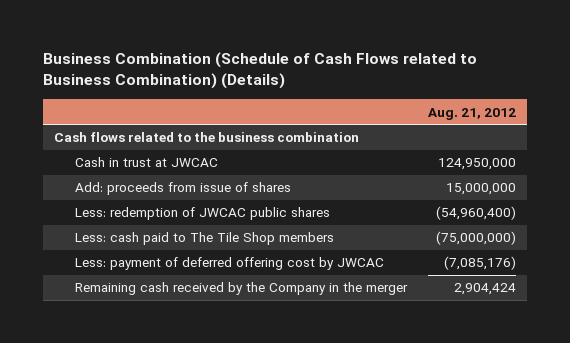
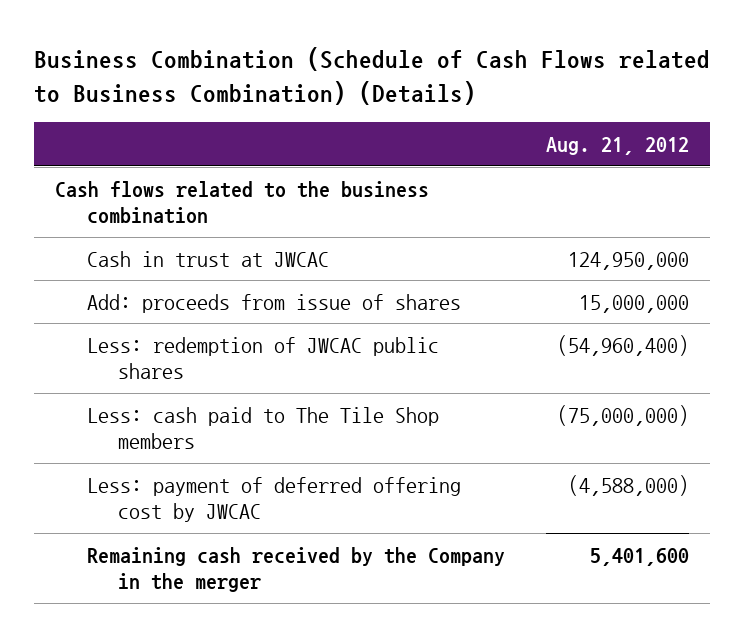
- Less: payment of deferred offering cost by JWCAC | (7,085,176)
- Remaining cash received by the Company in the merger | 2,904,424
+ Less: payment of deferred offering cost by JWCAC | (4,588,000)
+ Remaining cash received by the Company in the merger | 5,401,600

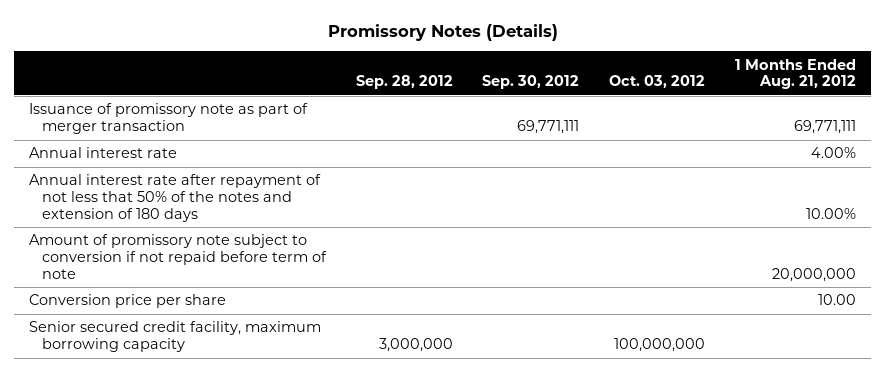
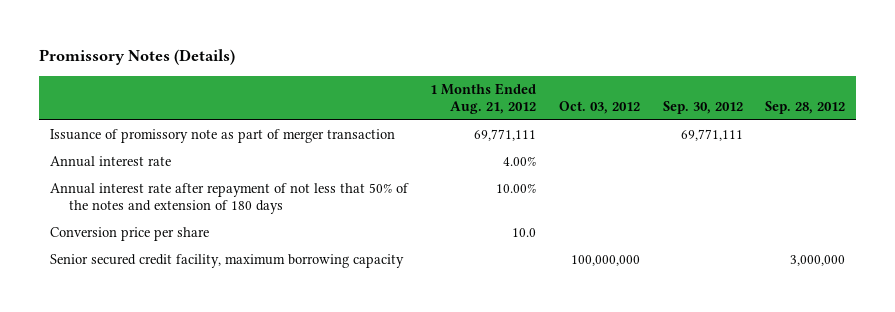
- | Sep. 28, 2012 | Sep. 30, 2012 | Oct. 03, 2012 | 1 Months Ended Aug. 21, 2012
+ | 1 Months Ended Aug. 21, 2012 | Oct. 03, 2012 | Sep. 30, 2012 | Sep. 28, 2012
- Amount of promissory note subject to conversion if not repaid before term of note | | | | 20,000,000
- Conversion price per share | | | | 10.00
+ Conversion price per share | 10.0 | | |

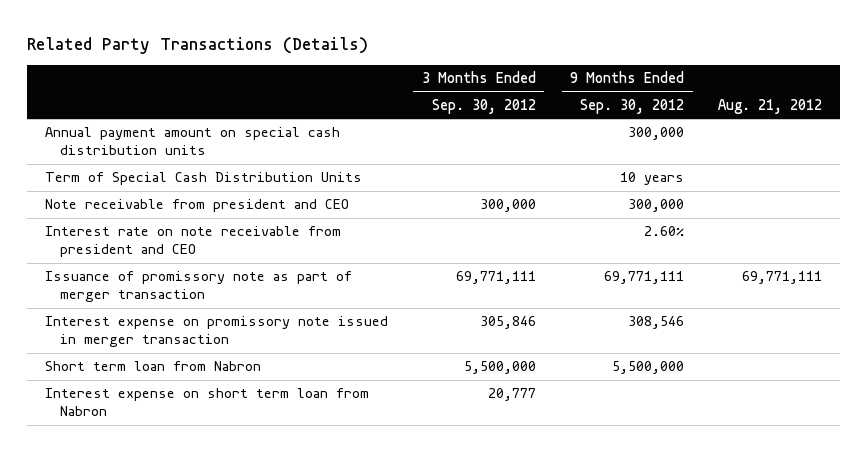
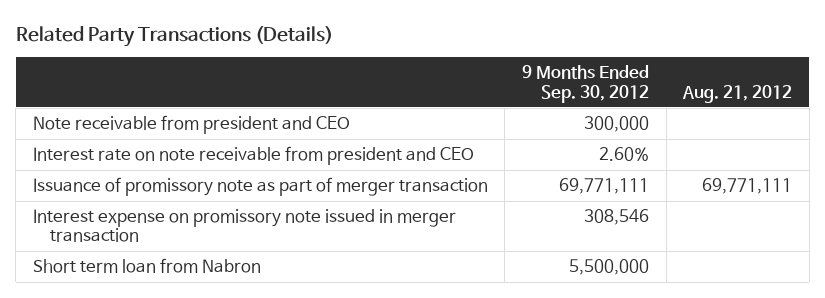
- | 3 Months Ended Sep. 30, 2012 | 9 Months Ended Sep. 30, 2012 | Aug. 21, 2012
+ | 9 Months Ended Sep. 30, 2012 | Aug. 21, 2012
- Annual payment amount on special cash distribution units | | 300,000 |
- Term of Special Cash Distribution Units | | 10 years |
- Interest expense on short term loan from Nabron | 20,777 | |

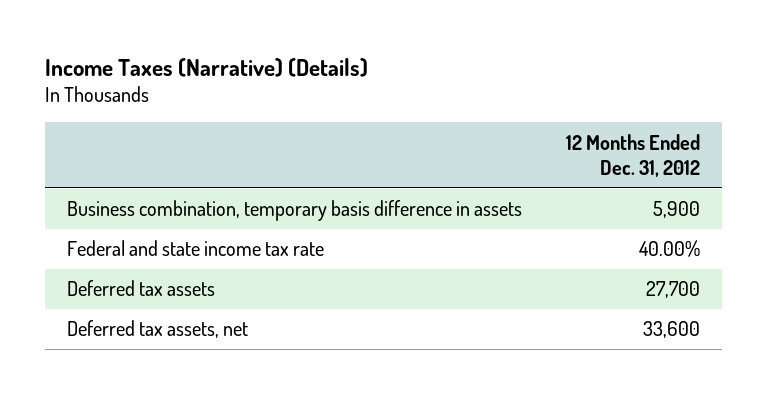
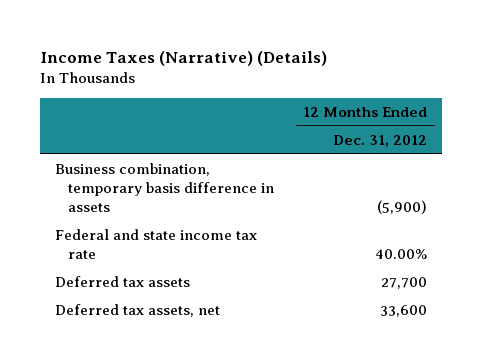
- Business combination, temporary basis difference in assets | 5,900
+ Business combination, temporary basis difference in assets | (5,900)

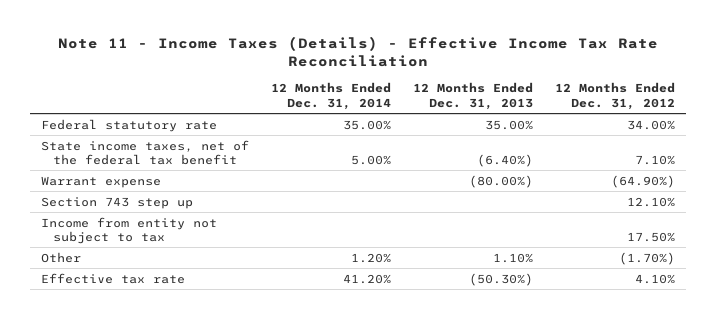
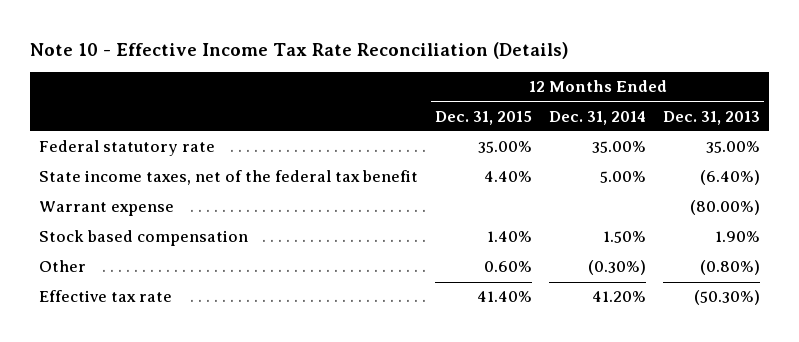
- Note 11 - Income Taxes (Details) - Effective Income Tax Rate Reconciliation
+ Note 10 - Effective Income Tax Rate Reconciliation (Details)
- | 12 Months Ended Dec. 31, 2014 | 12 Months Ended Dec. 31, 2013 | 12 Months Ended Dec. 31, 2012
+ | 12 Months Ended Dec. 31, 2015 | 12 Months Ended Dec. 31, 2014 | 12 Months Ended Dec. 31, 2013
- Section 743 step up | | | 12.10%
- Income from entity not subject to tax | | | 17.50%
- Other | 1.20% | 1.10% | (1.70%)
+ Stock based compensation | 1.40% | 1.50% | 1.90%
+ Other | 0.60% | (0.30%) | (0.80%)

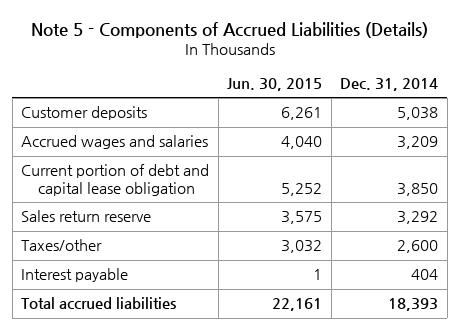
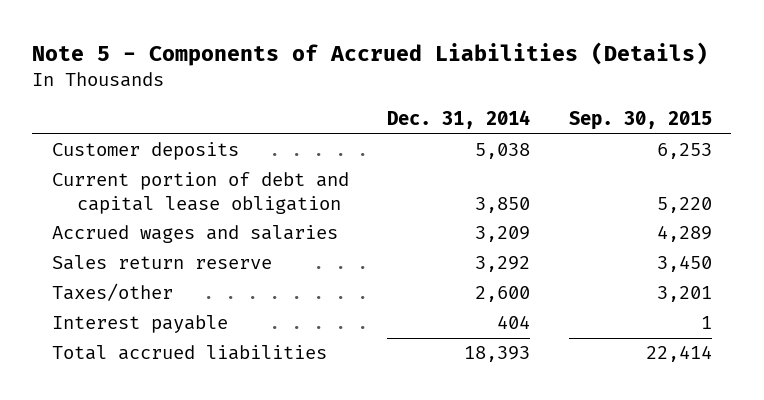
- | Jun. 30, 2015 | Dec. 31, 2014
+ | Dec. 31, 2014 | Sep. 30, 2015
moved down: Accrued wages and salaries | 3,209 | 4,289

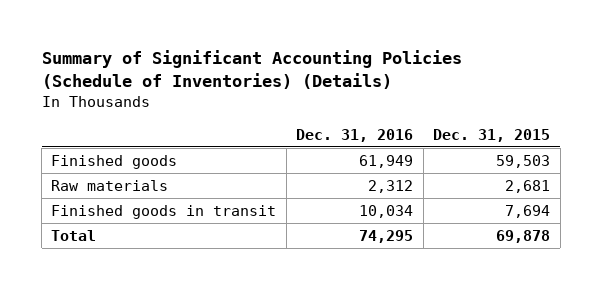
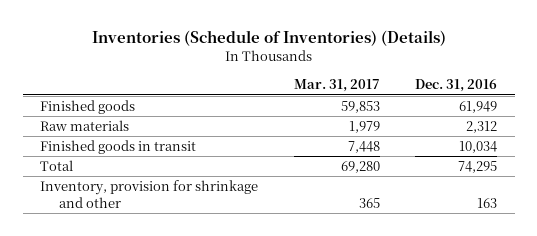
- Summary of Significant Accounting Policies (Schedule of Inventories) (Details)
+ Inventories (Schedule of Inventories) (Details)
- | Dec. 31, 2016 | Dec. 31, 2015
+ | Mar. 31, 2017 | Dec. 31, 2016
+ Inventory, provision for shrinkage and other | 365 | 163

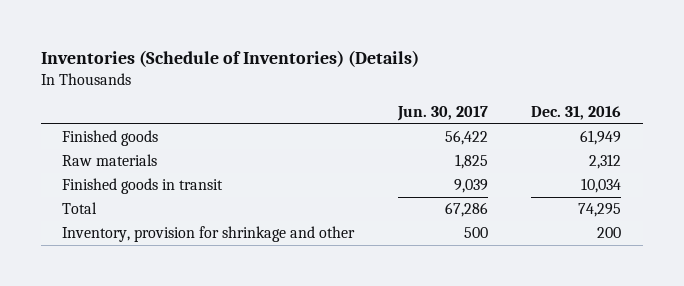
- | Mar. 31, 2017 | Dec. 31, 2016
+ | Jun. 30, 2017 | Dec. 31, 2016
- Inventory, provision for shrinkage and other | 365 | 163
+ Inventory, provision for shrinkage and other | 500 | 200

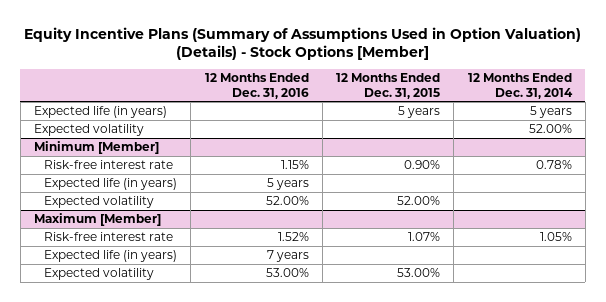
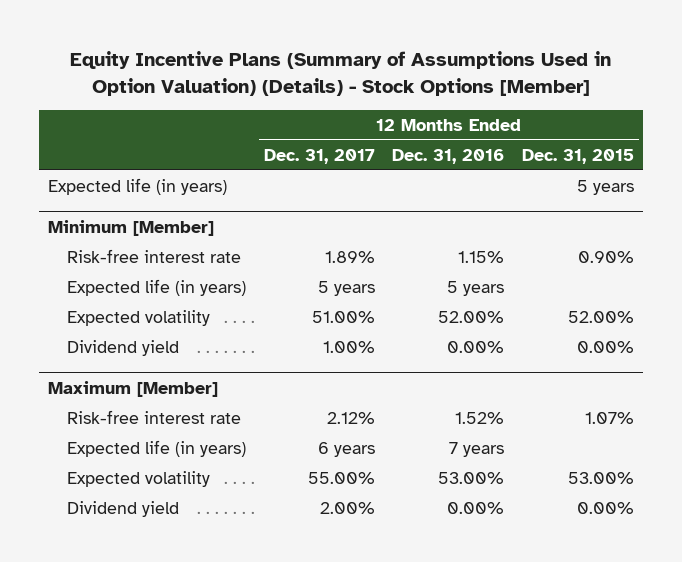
- | 12 Months Ended Dec. 31, 2016 | 12 Months Ended Dec. 31, 2015 | 12 Months Ended Dec. 31, 2014
+ | 12 Months Ended Dec. 31, 2017 | 12 Months Ended Dec. 31, 2016 | 12 Months Ended Dec. 31, 2015
- Expected volatility | | | 52.00%
@ Minimum [Member]
+ Dividend yield | 1.00% | 0.00% | 0.00%
@ Maximum [Member]
+ Dividend yield | 2.00% | 0.00% | 0.00%

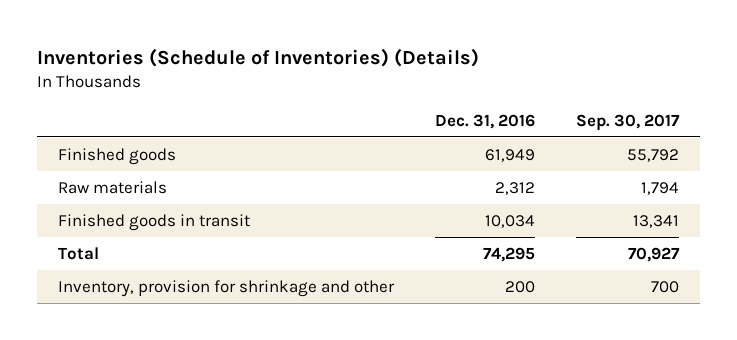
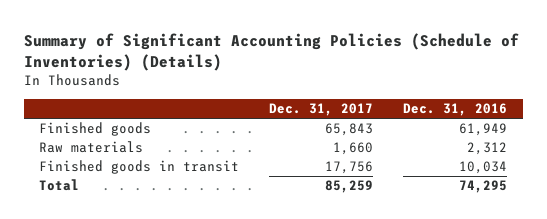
- Inventories (Schedule of Inventories) (Details)
+ Summary of Significant Accounting Policies (Schedule of Inventories) (Details)
- | Dec. 31, 2016 | Sep. 30, 2017
+ | Dec. 31, 2017 | Dec. 31, 2016
- Inventory, provision for shrinkage and other | 200 | 700

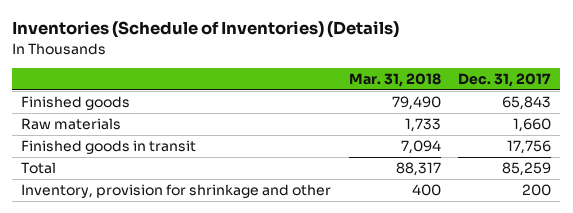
- Summary of Significant Accounting Policies (Schedule of Inventories) (Details)
+ Inventories (Schedule of Inventories) (Details)
- | Dec. 31, 2017 | Dec. 31, 2016
+ | Mar. 31, 2018 | Dec. 31, 2017
+ Inventory, provision for shrinkage and other | 400 | 200

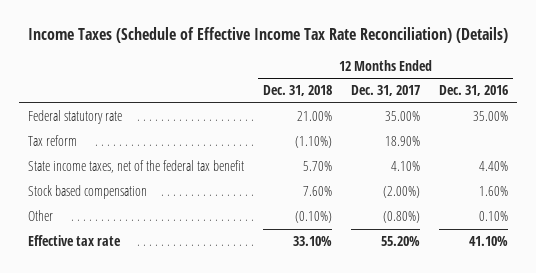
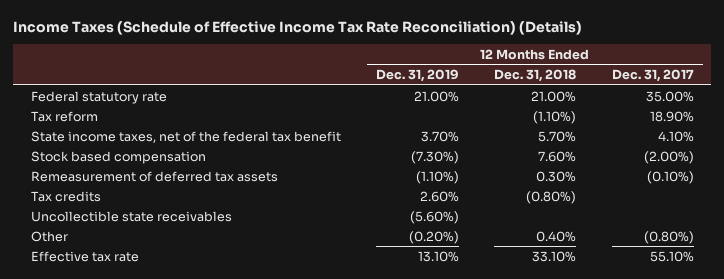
- | 12 Months Ended Dec. 31, 2018 | 12 Months Ended Dec. 31, 2017 | 12 Months Ended Dec. 31, 2016
+ | 12 Months Ended Dec. 31, 2019 | 12 Months Ended Dec. 31, 2018 | 12 Months Ended Dec. 31, 2017
- Other | (0.10%) | (0.80%) | 0.10%
- Effective tax rate | 33.10% | 55.20% | 41.10%
+ Remeasurement of deferred tax assets | (1.10%) | 0.30% | (0.10%)
+ Tax credits | 2.60% | (0.80%) |
+ Uncollectible state receivables | (5.60%) | |
+ Other | (0.20%) | 0.40% | (0.80%)
+ Effective tax rate | 13.10% | 33.10% | 55.10%

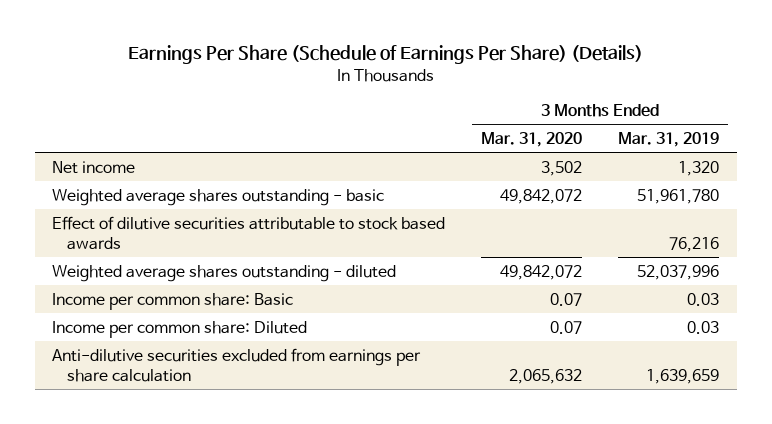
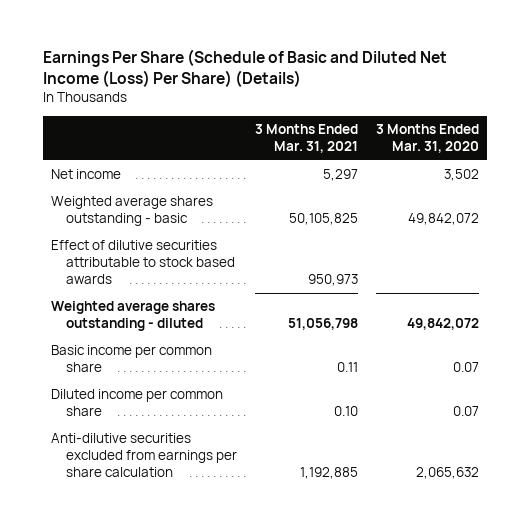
- Earnings Per Share (Schedule of Earnings Per Share) (Details)
+ Earnings Per Share (Schedule of Basic and Diluted Net Income (Loss) Per Share) (Details)
- | 3 Months Ended Mar. 31, 2020 | 3 Months Ended Mar. 31, 2019
+ | 3 Months Ended Mar. 31, 2021 | 3 Months Ended Mar. 31, 2020
- Income per common share: Basic | 0.07 | 0.03
- Income per common share: Diluted | 0.07 | 0.03
+ Basic income per common share | 0.11 | 0.07
+ Diluted income per common share | 0.10 | 0.07

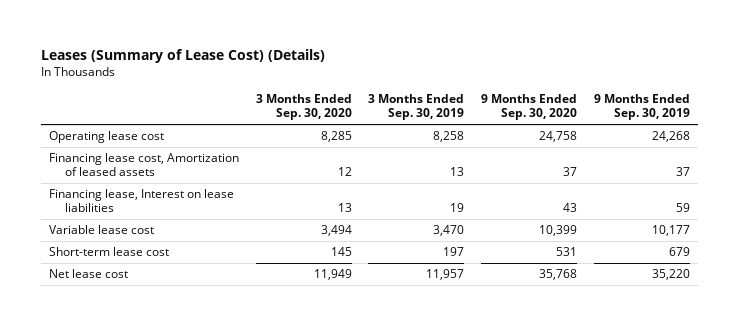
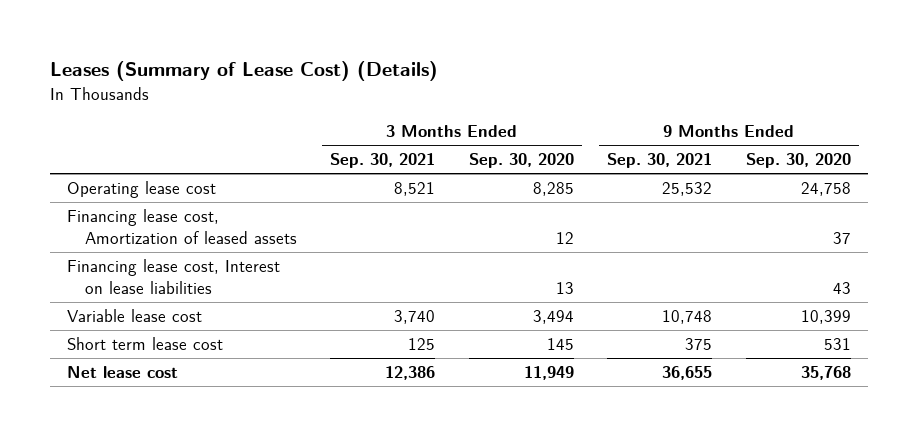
- | 3 Months Ended Sep. 30, 2020 | 3 Months Ended Sep. 30, 2019 | 9 Months Ended Sep. 30, 2020 | 9 Months Ended Sep. 30, 2019
+ | 3 Months Ended Sep. 30, 2021 | 3 Months Ended Sep. 30, 2020 | 9 Months Ended Sep. 30, 2021 | 9 Months Ended Sep. 30, 2020
- Financing lease, Interest on lease liabilities | 13 | 19 | 43 | 59
+ Financing lease cost, Interest on lease liabilities | | 13 | | 43
- Short-term lease cost | 145 | 197 | 531 | 679
+ Short term lease cost | 125 | 145 | 375 | 531

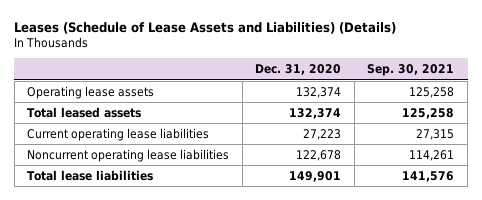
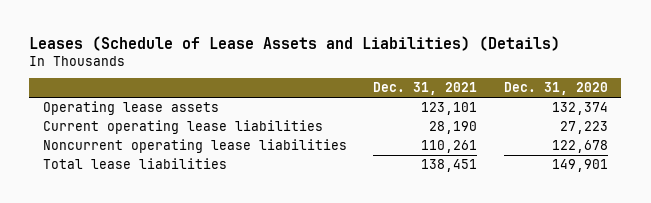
- | Dec. 31, 2020 | Sep. 30, 2021
+ | Dec. 31, 2021 | Dec. 31, 2020
- Total leased assets | 132,374 | 125,258

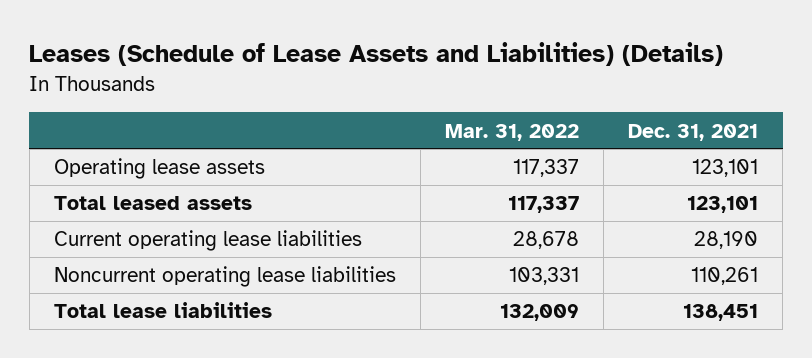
- | Dec. 31, 2021 | Dec. 31, 2020
+ | Mar. 31, 2022 | Dec. 31, 2021
+ Total leased assets | 117,337 | 123,101

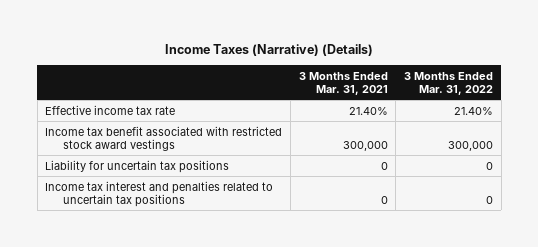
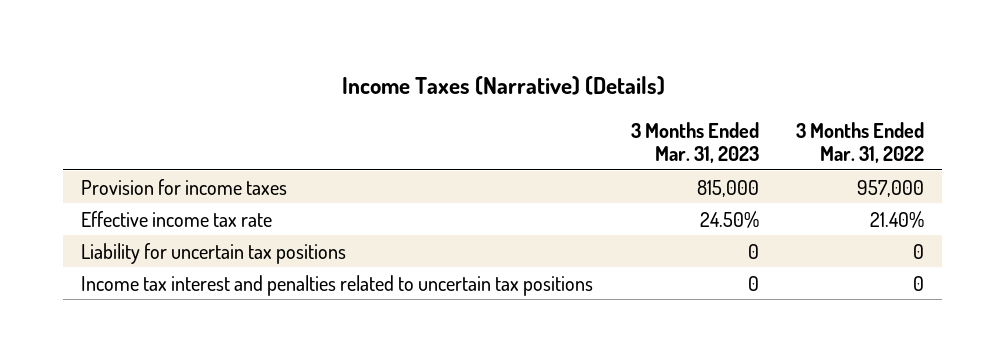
- | 3 Months Ended Mar. 31, 2021 | 3 Months Ended Mar. 31, 2022
+ | 3 Months Ended Mar. 31, 2023 | 3 Months Ended Mar. 31, 2022
+ Provision for income taxes | 815,000 | 957,000
- Income tax benefit associated with restricted stock award vestings | 300,000 | 300,000

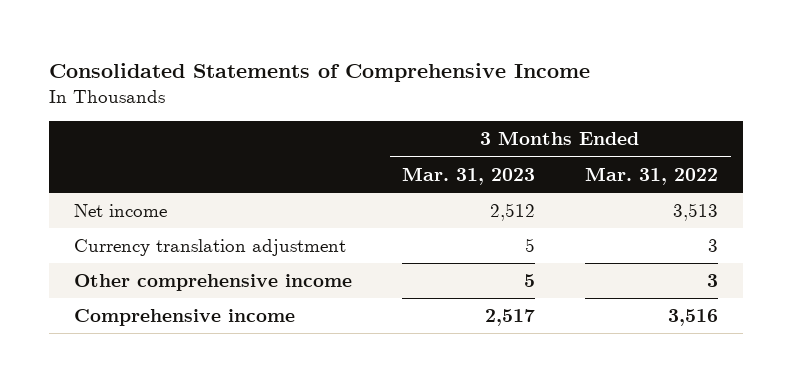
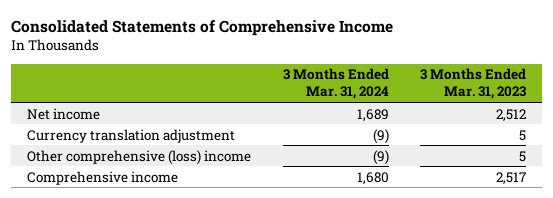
- | 3 Months Ended Mar. 31, 2023 | 3 Months Ended Mar. 31, 2022
+ | 3 Months Ended Mar. 31, 2024 | 3 Months Ended Mar. 31, 2023
- Other comprehensive income | 5 | 3
+ Other comprehensive (loss) income | (9) | 5

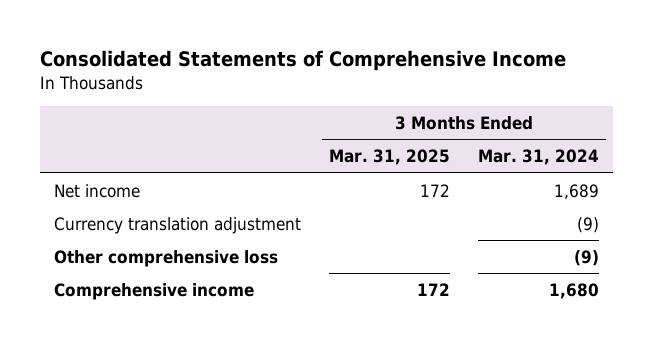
- | 3 Months Ended Mar. 31, 2024 | 3 Months Ended Mar. 31, 2023
+ | 3 Months Ended Mar. 31, 2025 | 3 Months Ended Mar. 31, 2024
- Other comprehensive (loss) income | (9) | 5
+ Other comprehensive loss | | (9)

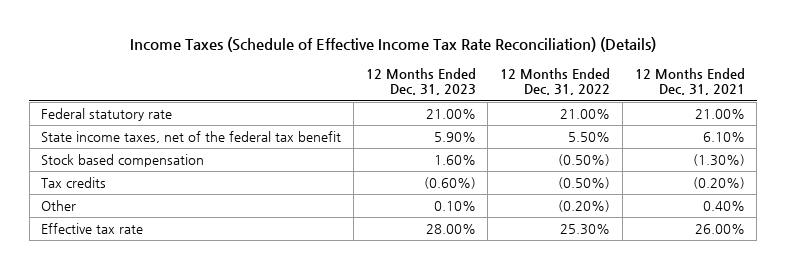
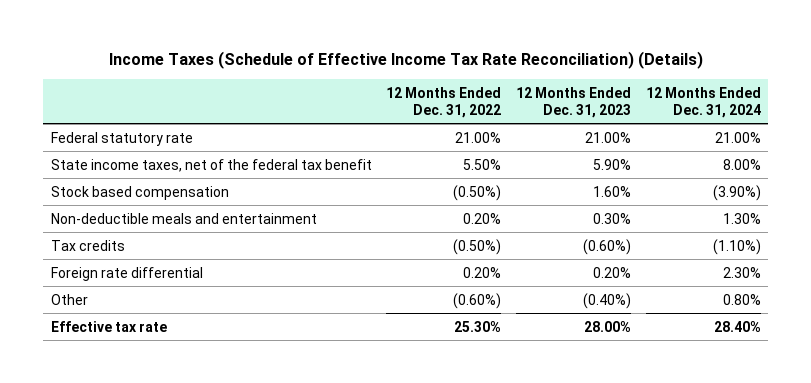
- | 12 Months Ended Dec. 31, 2023 | 12 Months Ended Dec. 31, 2022 | 12 Months Ended Dec. 31, 2021
+ | 12 Months Ended Dec. 31, 2022 | 12 Months Ended Dec. 31, 2023 | 12 Months Ended Dec. 31, 2024
+ Non-deductible meals and entertainment | 0.20% | 0.30% | 1.30%
- Other | 0.10% | (0.20%) | 0.40%
+ Foreign rate differential | 0.20% | 0.20% | 2.30%
+ Other | (0.60%) | (0.40%) | 0.80%

